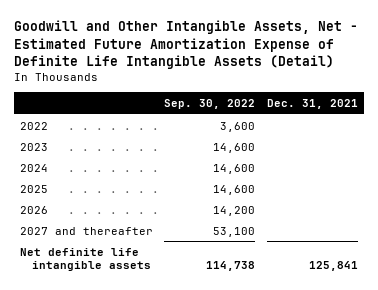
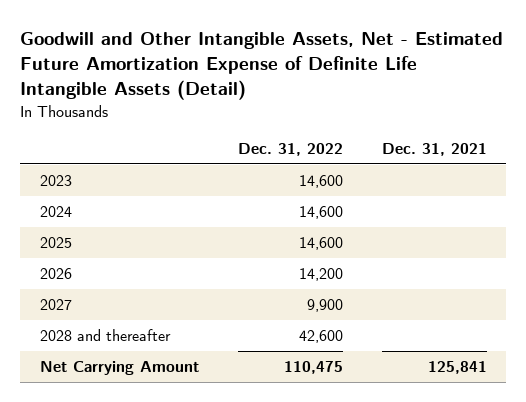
- | Sep. 30, 2022 | Dec. 31, 2021
+ | Dec. 31, 2022 | Dec. 31, 2021
- 2022 | 3,600 |
- 2027 and thereafter | 53,100 |
- Net definite life intangible assets | 114,738 | 125,841
+ 2027 | 9,900 |
+ 2028 and thereafter | 42,600 |
+ Net Carrying Amount | 110,475 | 125,841

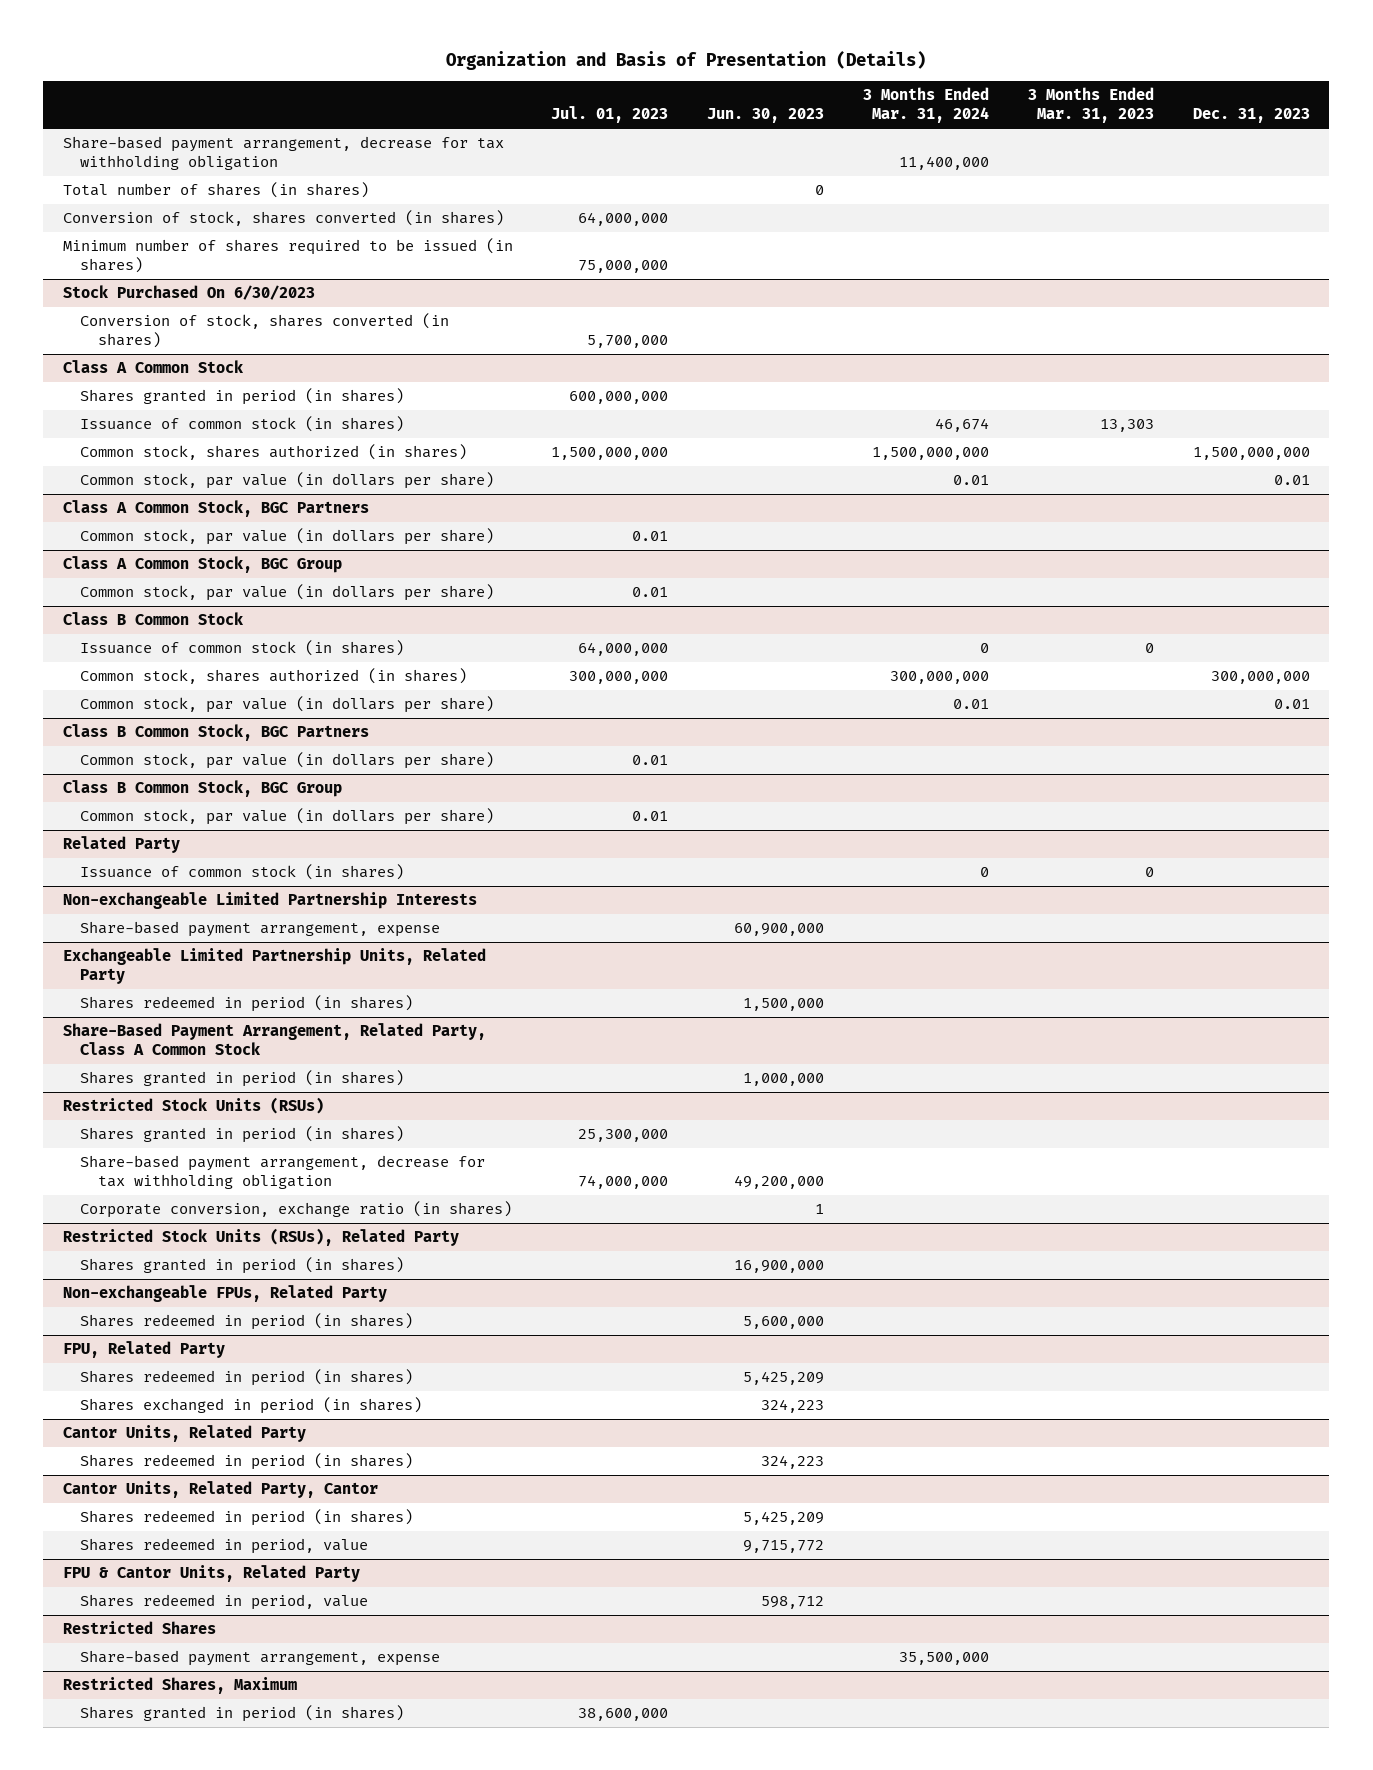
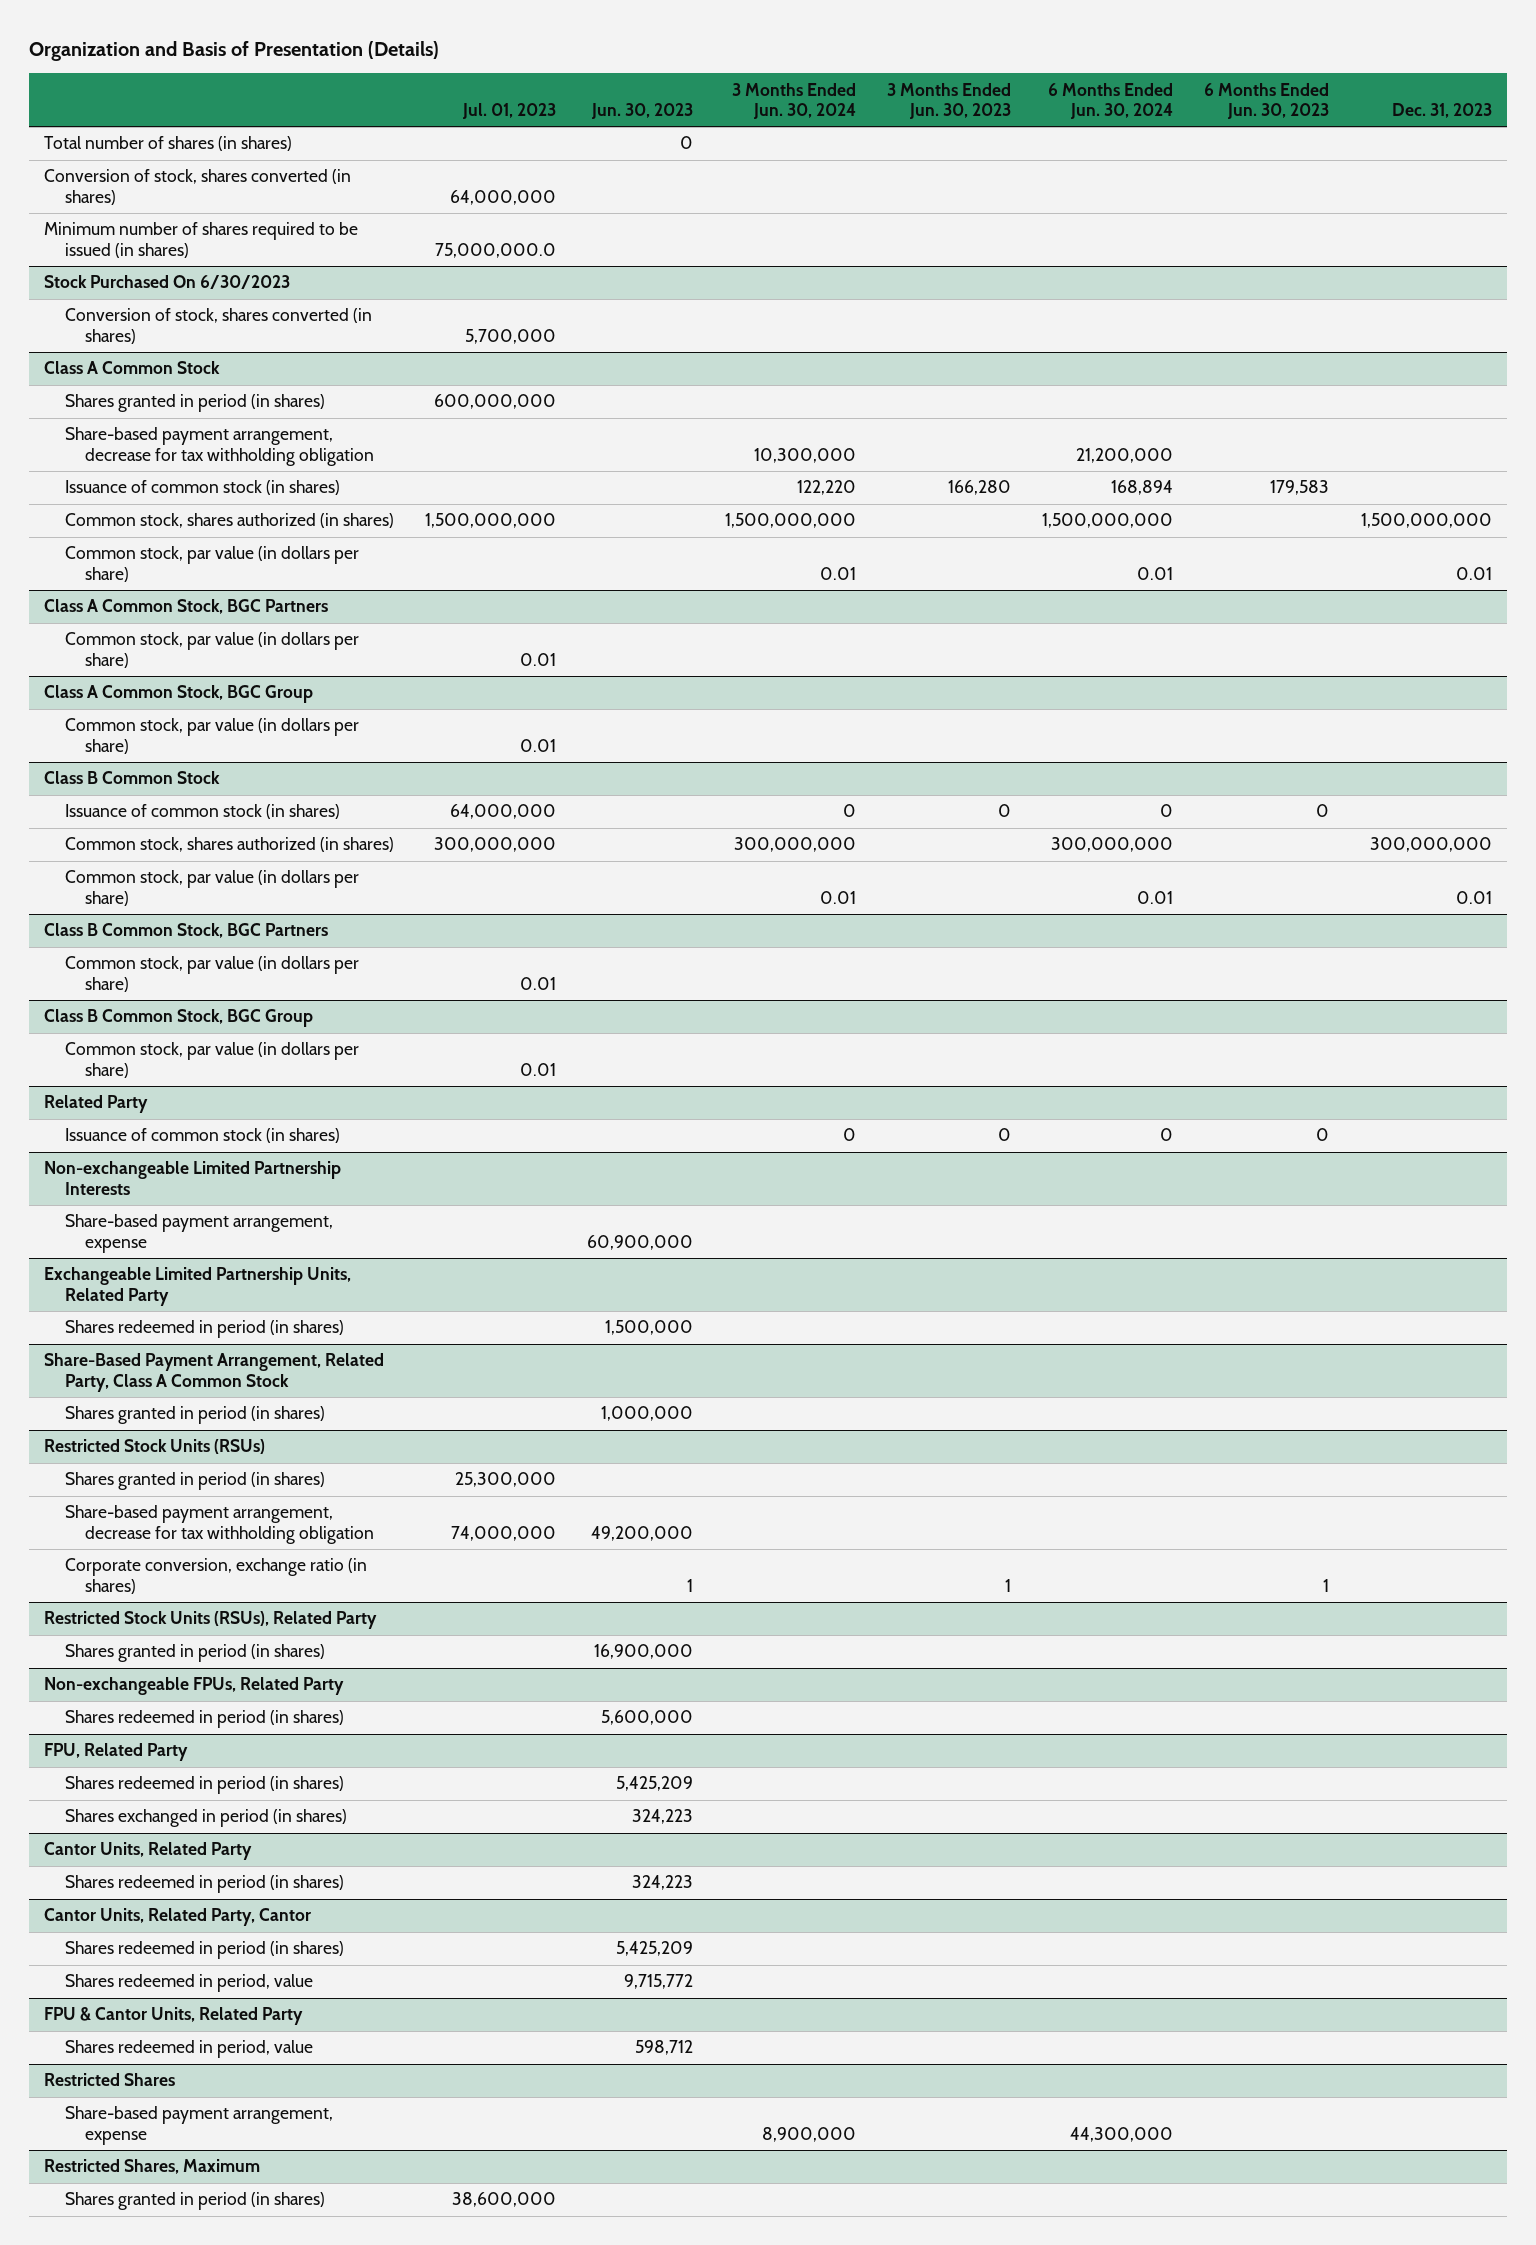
- | Jul. 01, 2023 | Jun. 30, 2023 | 3 Months Ended Mar. 31, 2024 | 3 Months Ended Mar. 31, 2023 | Dec. 31, 2023
+ | Jul. 01, 2023 | Jun. 30, 2023 | 3 Months Ended Jun. 30, 2024 | 3 Months Ended Jun. 30, 2023 | 6 Months Ended Jun. 30, 2024 | 6 Months Ended Jun. 30, 2023 | Dec. 31, 2023
- Share-based payment arrangement, decrease for tax withholding obligation | | | 11,400,000 | |
- Minimum number of shares required to be issued (in shares) | 75,000,000 | | | |
+ Minimum number of shares required to be issued (in shares) | 75,000,000.0 | | | | | |
@ Class A Common Stock
+ Share-based payment arrangement, decrease for tax withholding obligation | | | 10,300,000 | | 21,200,000 | |

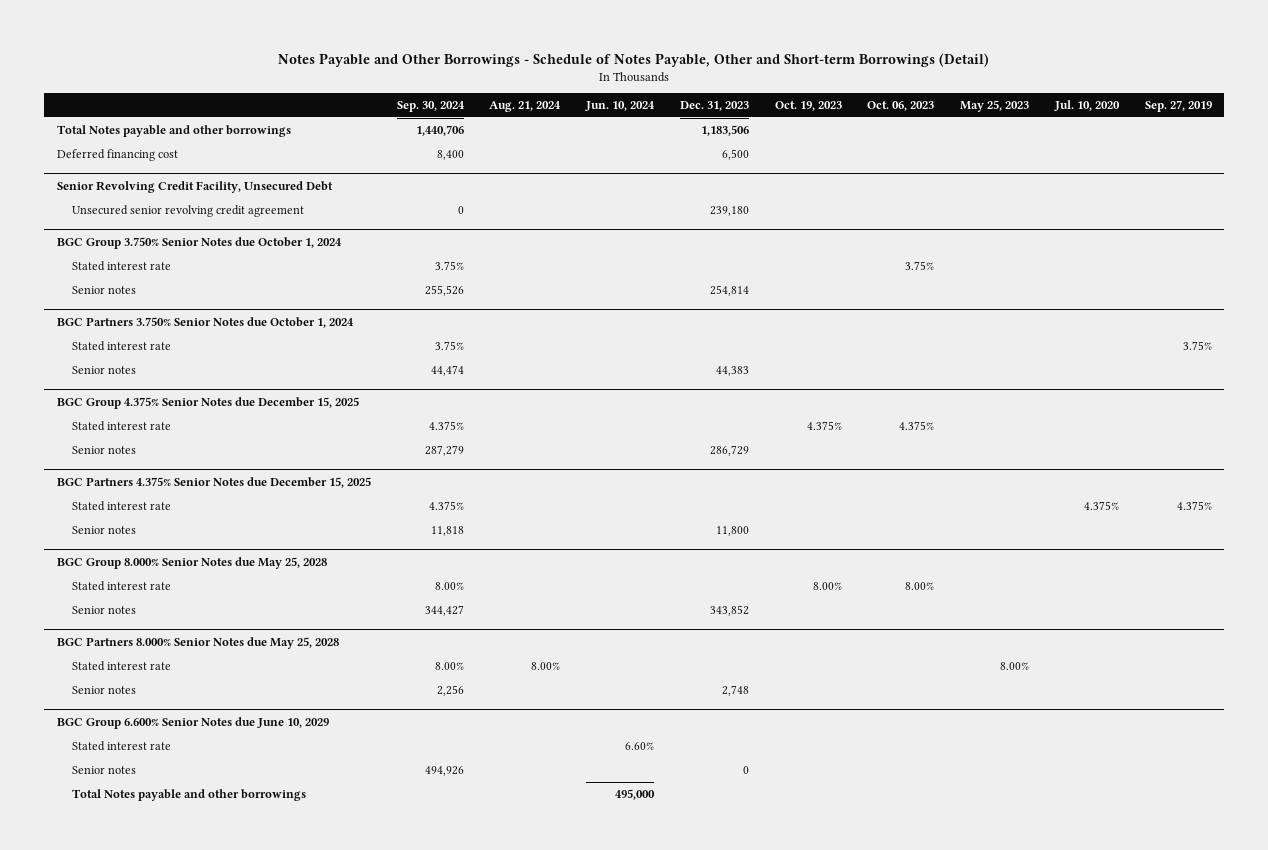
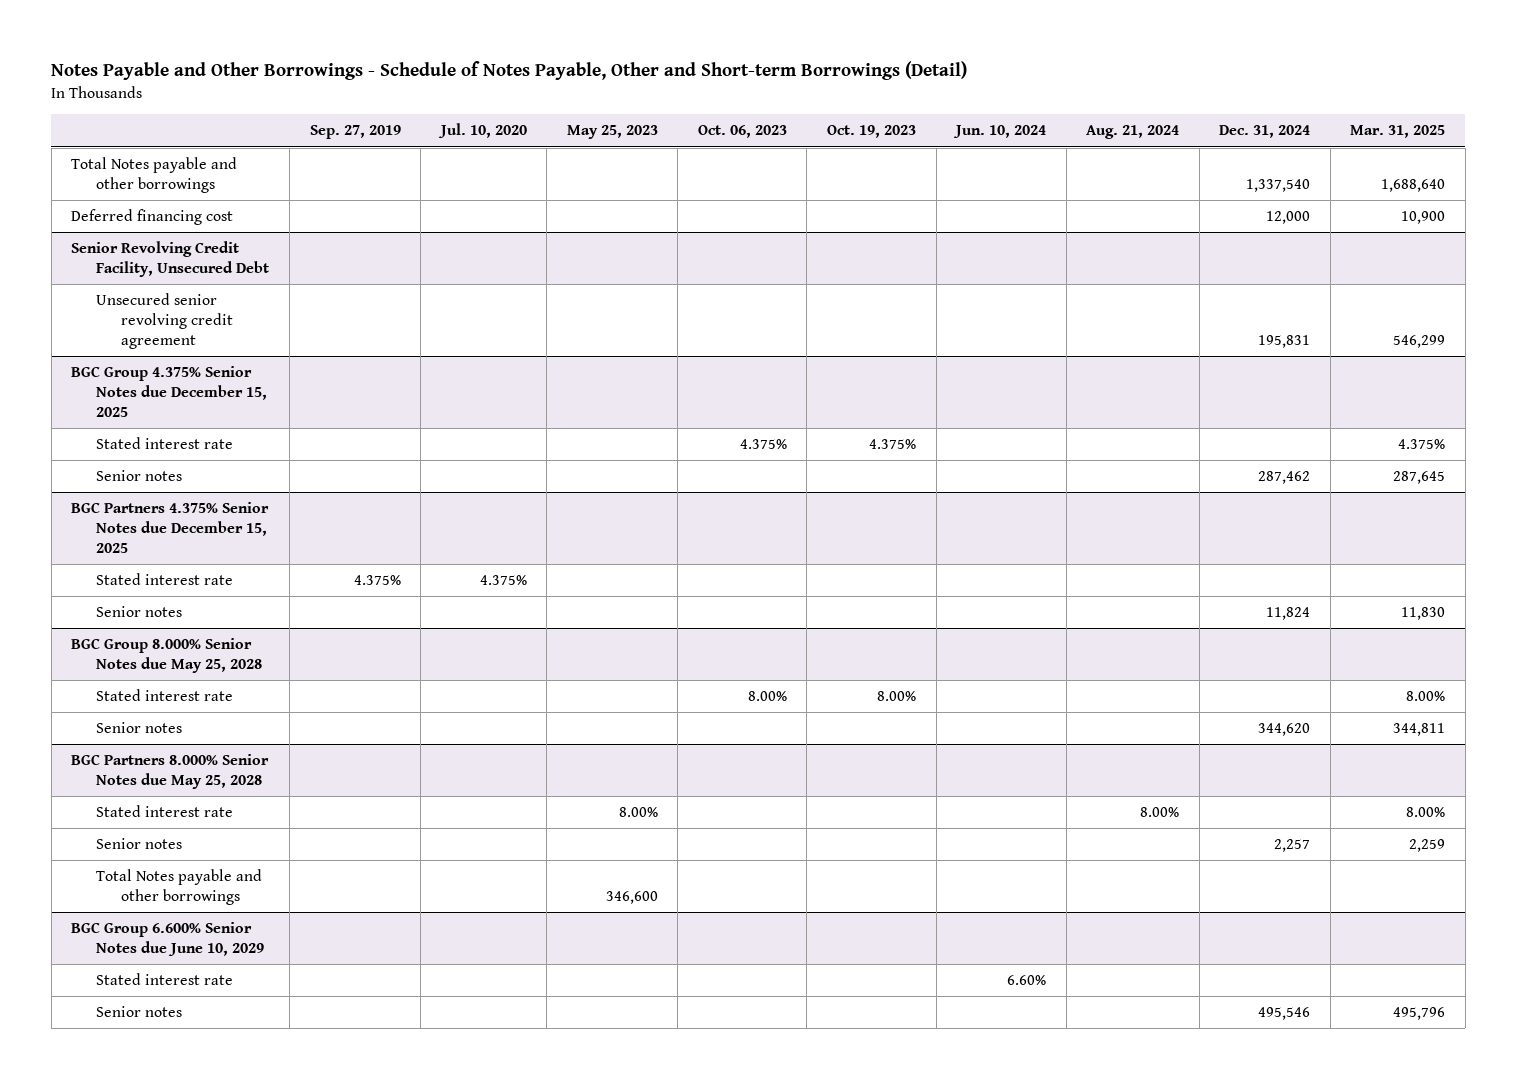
- | Sep. 30, 2024 | Aug. 21, 2024 | Jun. 10, 2024 | Dec. 31, 2023 | Oct. 19, 2023 | Oct. 06, 2023 | May 25, 2023 | Jul. 10, 2020 | Sep. 27, 2019
+ | Sep. 27, 2019 | Jul. 10, 2020 | May 25, 2023 | Oct. 06, 2023 | Oct. 19, 2023 | Jun. 10, 2024 | Aug. 21, 2024 | Dec. 31, 2024 | Mar. 31, 2025
- BGC Group 3.750% Senior Notes due October 1, 2024
- Stated interest rate | 3.75% | | | | | 3.75% | | |
- Senior notes | 255,526 | | | 254,814 | | | | |
- BGC Partners 3.750% Senior Notes due October 1, 2024
- Stated interest rate | 3.75% | | | | | | | | 3.75%
- Senior notes | 44,474 | | | 44,383 | | | | |
@ BGC Partners 8.000% Senior Notes due May 25, 2028
+ Total Notes payable and other borrowings | | | 346,600 | | | | | |
@ BGC Group 6.600% Senior Notes due June 10, 2029
- Total Notes payable and other borrowings | | | 495,000 | | | | | |

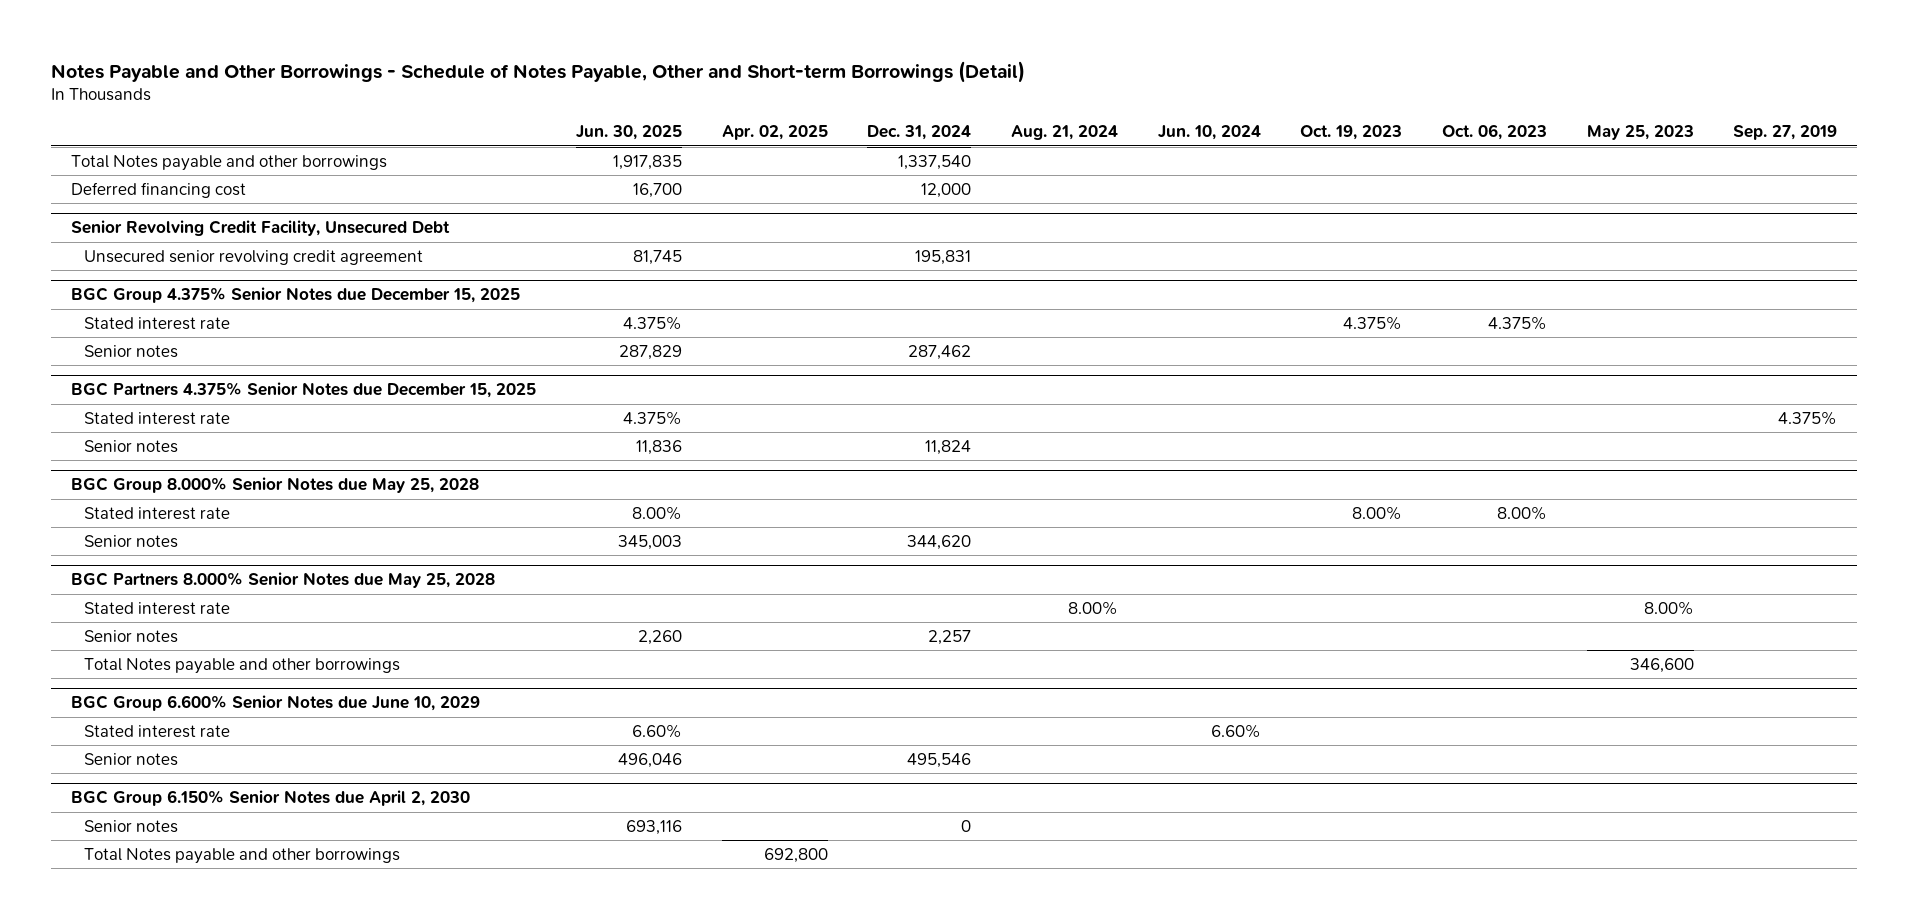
- | Sep. 27, 2019 | Jul. 10, 2020 | May 25, 2023 | Oct. 06, 2023 | Oct. 19, 2023 | Jun. 10, 2024 | Aug. 21, 2024 | Dec. 31, 2024 | Mar. 31, 2025
+ | Jun. 30, 2025 | Apr. 02, 2025 | Dec. 31, 2024 | Aug. 21, 2024 | Jun. 10, 2024 | Oct. 19, 2023 | Oct. 06, 2023 | May 25, 2023 | Sep. 27, 2019
+ BGC Group 6.150% Senior Notes due April 2, 2030
+ Senior notes | 693,116 | | 0 | | | | | |
+ Total Notes payable and other borrowings | | 692,800 | | | | | | |

